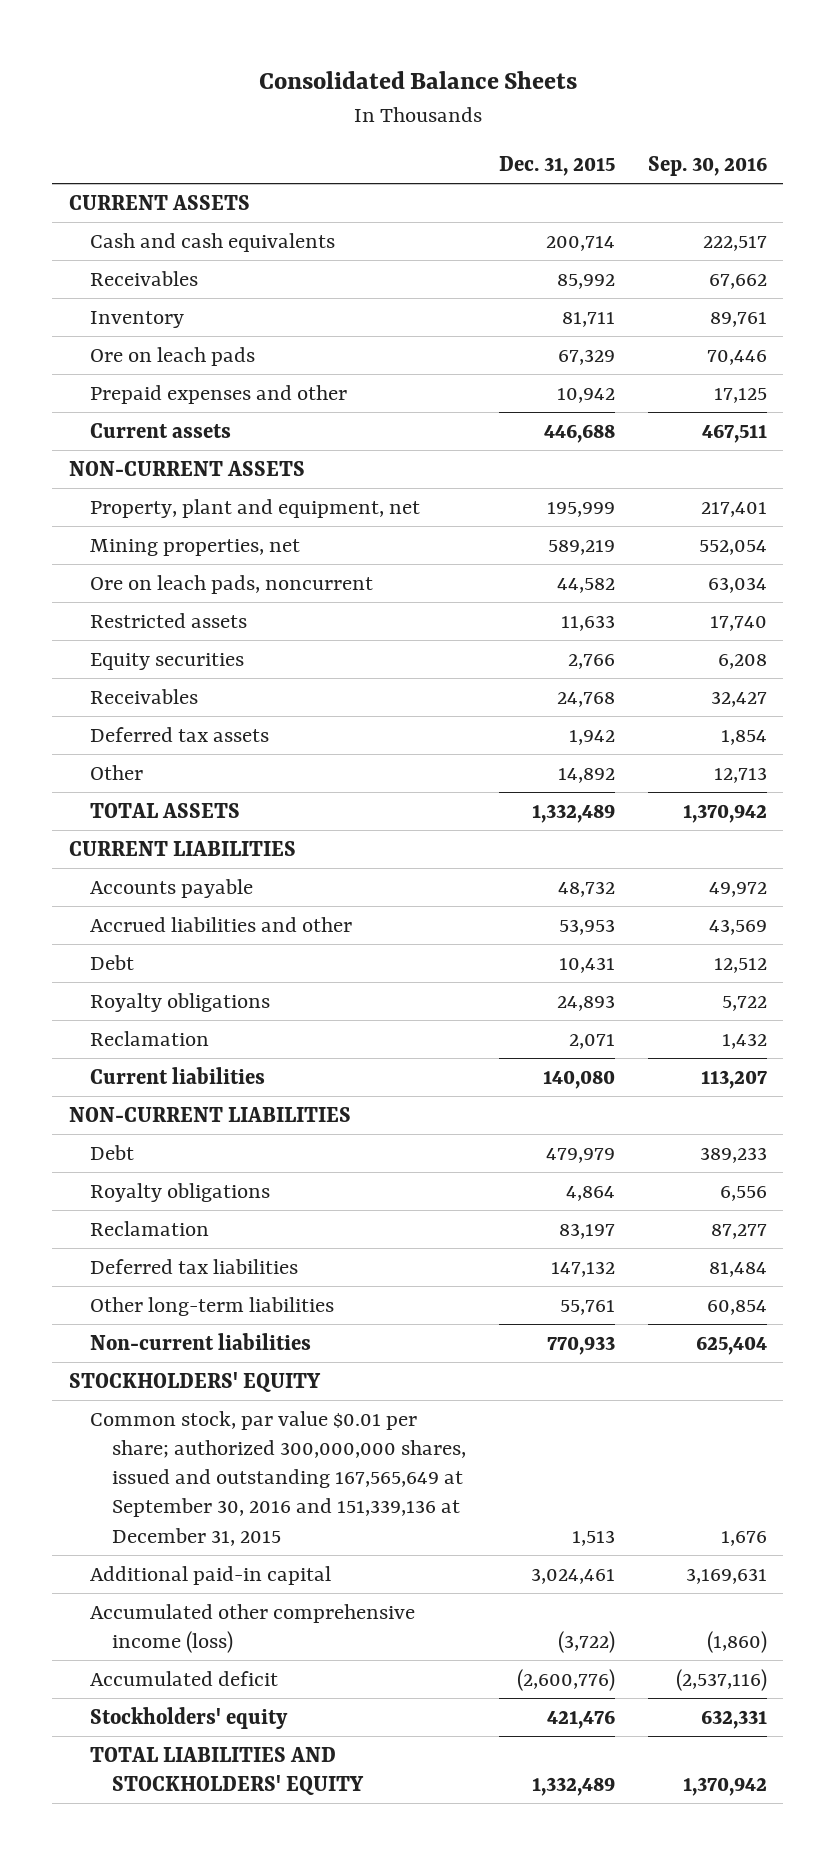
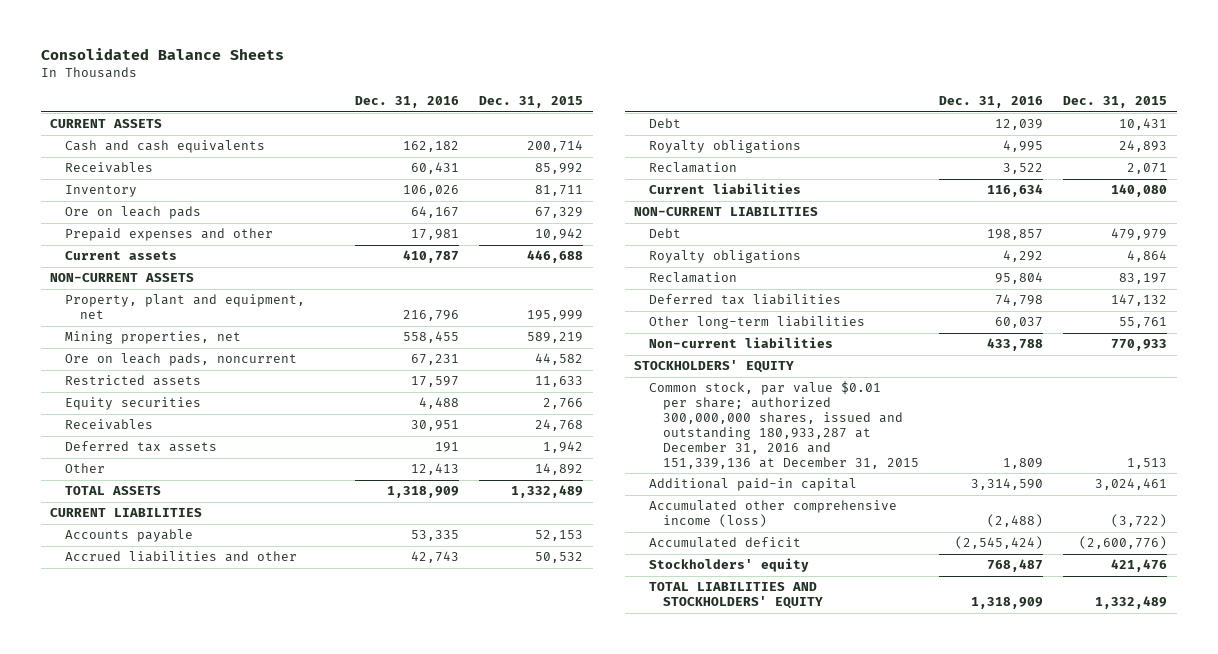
- | Dec. 31, 2015 | Sep. 30, 2016
+ | Dec. 31, 2016 | Dec. 31, 2015
- Accounts payable | 48,732 | 49,972
- Accrued liabilities and other | 53,953 | 43,569
+ Accounts payable | 53,335 | 52,153
+ Accrued liabilities and other | 42,743 | 50,532
- Common stock, par value $0.01 per share; authorized 300,000,000 shares, issued and outstanding 167,565,649 at September 30, 2016 and 151,339,136 at December 31, 2015 | 1,513 | 1,676
+ Common stock, par value $0.01 per share; authorized 300,000,000 shares, issued and outstanding 180,933,287 at December 31, 2016 and 151,339,136 at December 31, 2015 | 1,809 | 1,513

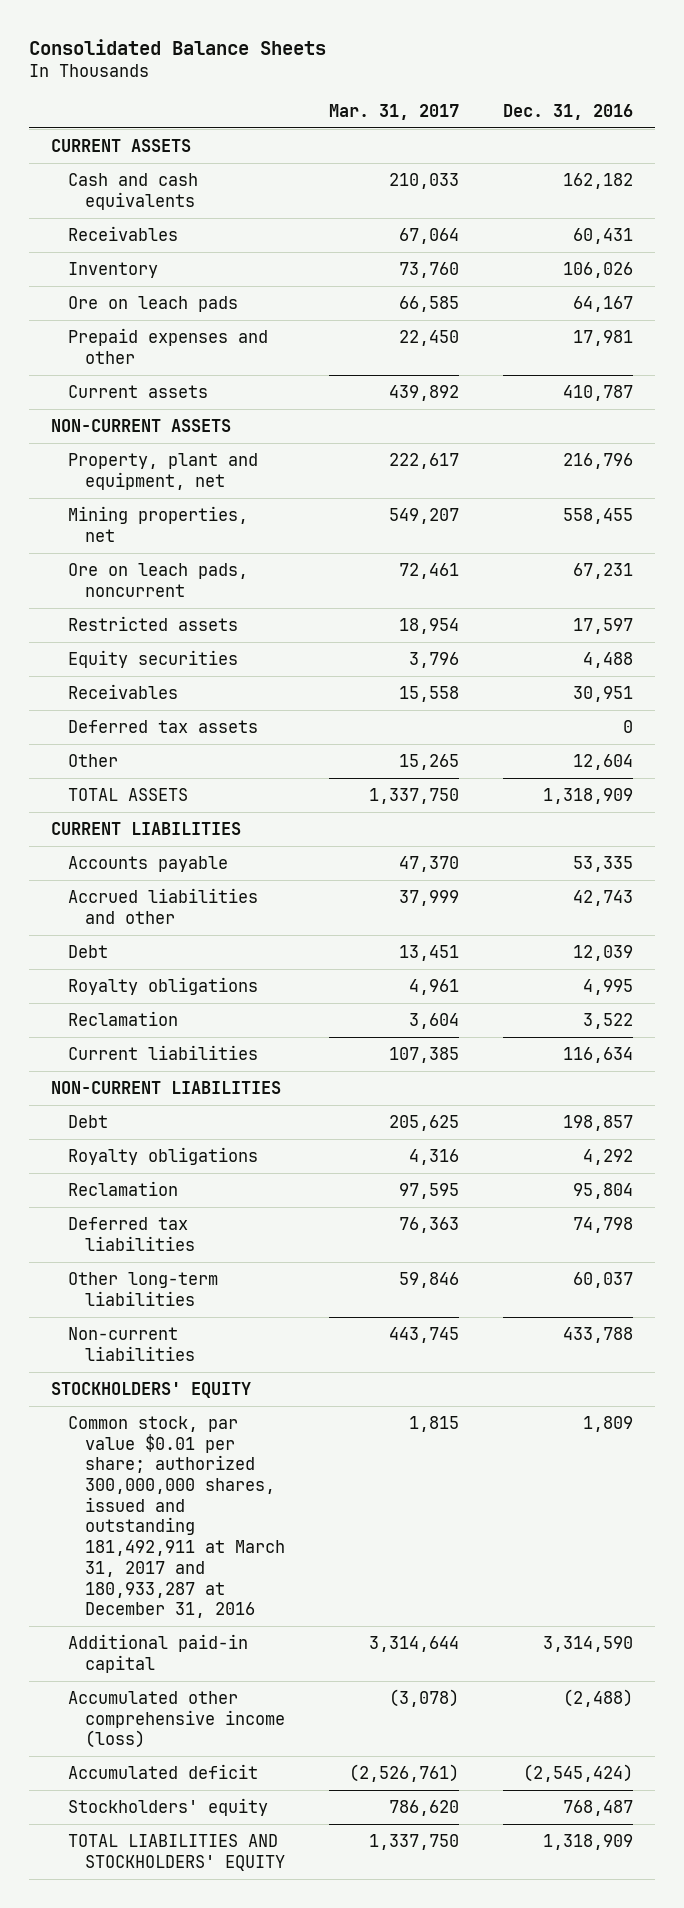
- | Dec. 31, 2016 | Dec. 31, 2015
+ | Mar. 31, 2017 | Dec. 31, 2016
- Deferred tax assets | 191 | 1,942
- Other | 12,413 | 14,892
+ Deferred tax assets | | 0
+ Other | 15,265 | 12,604
- Common stock, par value $0.01 per share; authorized 300,000,000 shares, issued and outstanding 180,933,287 at December 31, 2016 and 151,339,136 at December 31, 2015 | 1,809 | 1,513
+ Common stock, par value $0.01 per share; authorized 300,000,000 shares, issued and outstanding 181,492,911 at March 31, 2017 and 180,933,287 at December 31, 2016 | 1,815 | 1,809

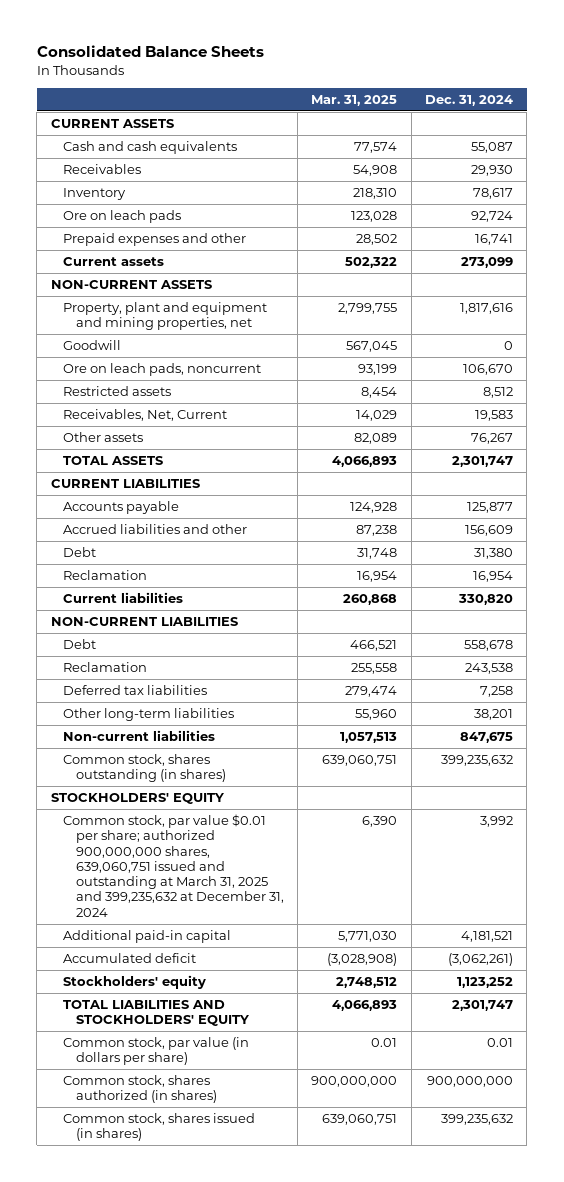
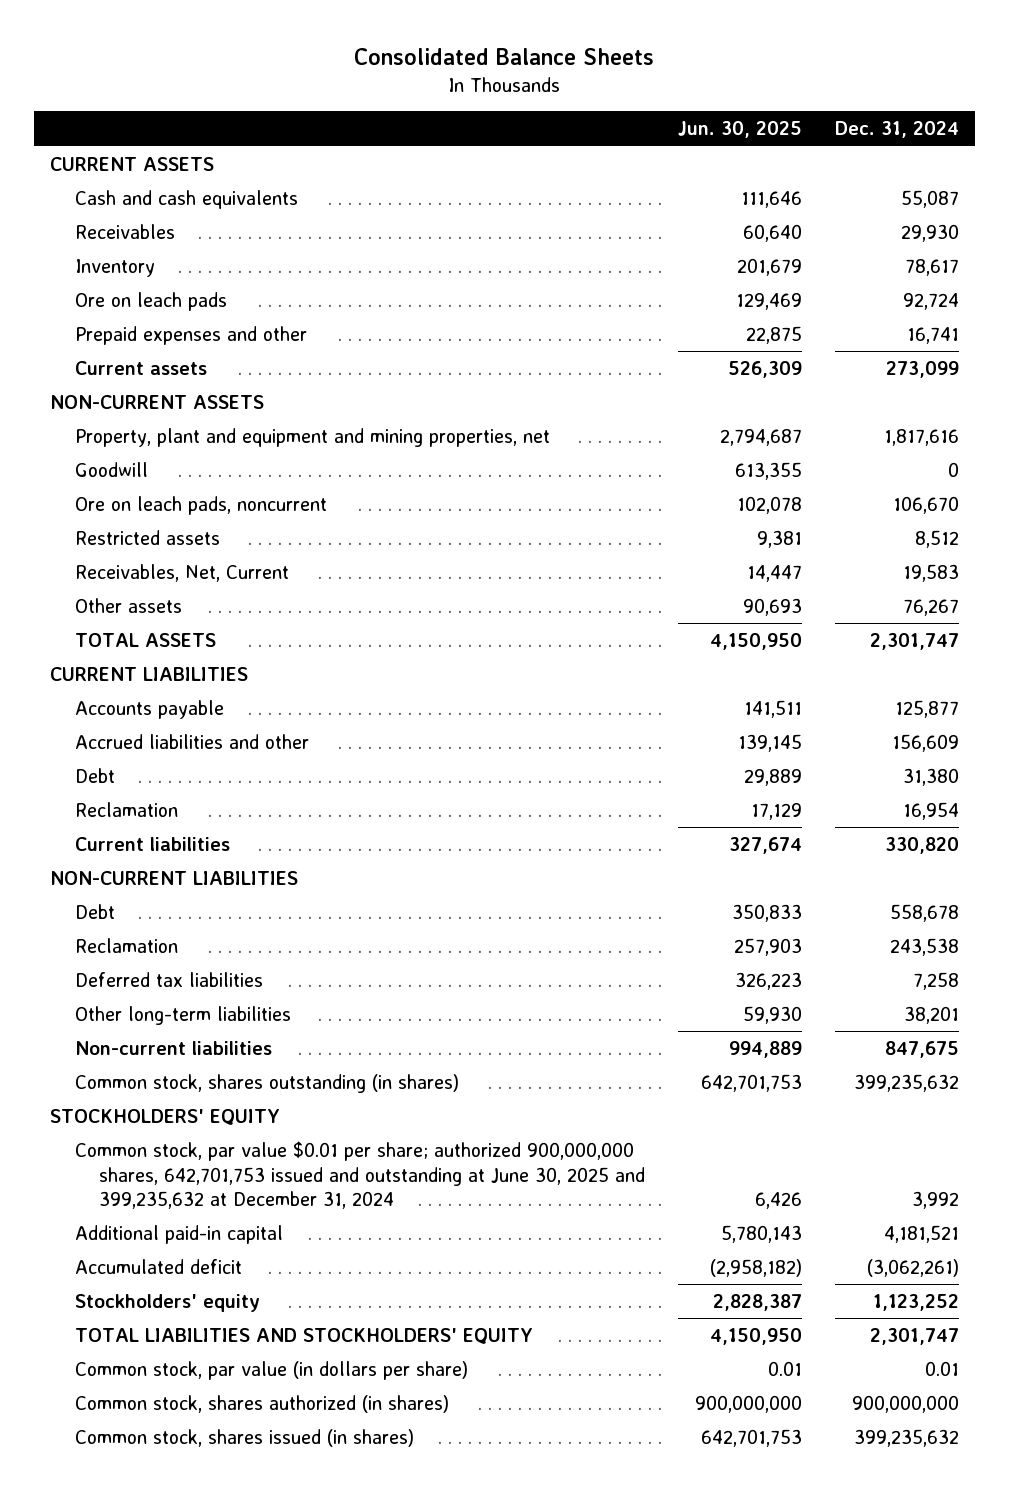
- | Mar. 31, 2025 | Dec. 31, 2024
+ | Jun. 30, 2025 | Dec. 31, 2024
- Common stock, par value $0.01 per share; authorized 900,000,000 shares, 639,060,751 issued and outstanding at March 31, 2025 and 399,235,632 at December 31, 2024 | 6,390 | 3,992
+ Common stock, par value $0.01 per share; authorized 900,000,000 shares, 642,701,753 issued and outstanding at June 30, 2025 and 399,235,632 at December 31, 2024 | 6,426 | 3,992

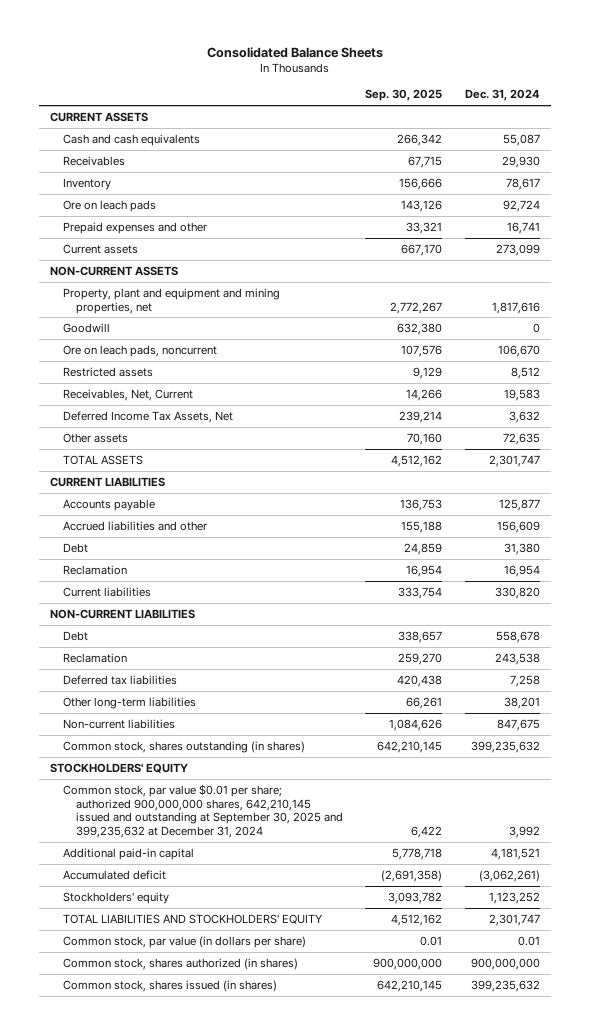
- | Jun. 30, 2025 | Dec. 31, 2024
+ | Sep. 30, 2025 | Dec. 31, 2024
- Other assets | 90,693 | 76,267
+ Deferred Income Tax Assets, Net | 239,214 | 3,632
+ Other assets | 70,160 | 72,635
- Common stock, par value $0.01 per share; authorized 900,000,000 shares, 642,701,753 issued and outstanding at June 30, 2025 and 399,235,632 at December 31, 2024 | 6,426 | 3,992
+ Common stock, par value $0.01 per share; authorized 900,000,000 shares, 642,210,145 issued and outstanding at September 30, 2025 and 399,235,632 at December 31, 2024 | 6,422 | 3,992

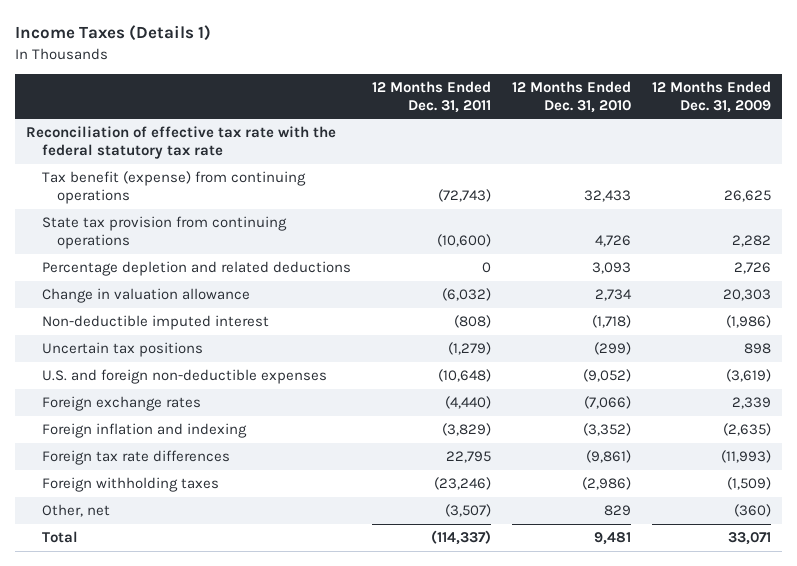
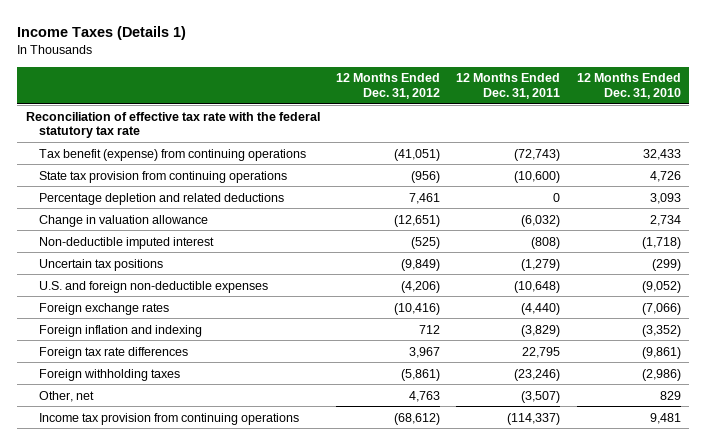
- | 12 Months Ended Dec. 31, 2011 | 12 Months Ended Dec. 31, 2010 | 12 Months Ended Dec. 31, 2009
+ | 12 Months Ended Dec. 31, 2012 | 12 Months Ended Dec. 31, 2011 | 12 Months Ended Dec. 31, 2010
- Total | (114,337) | 9,481 | 33,071
+ Income tax provision from continuing operations | (68,612) | (114,337) | 9,481

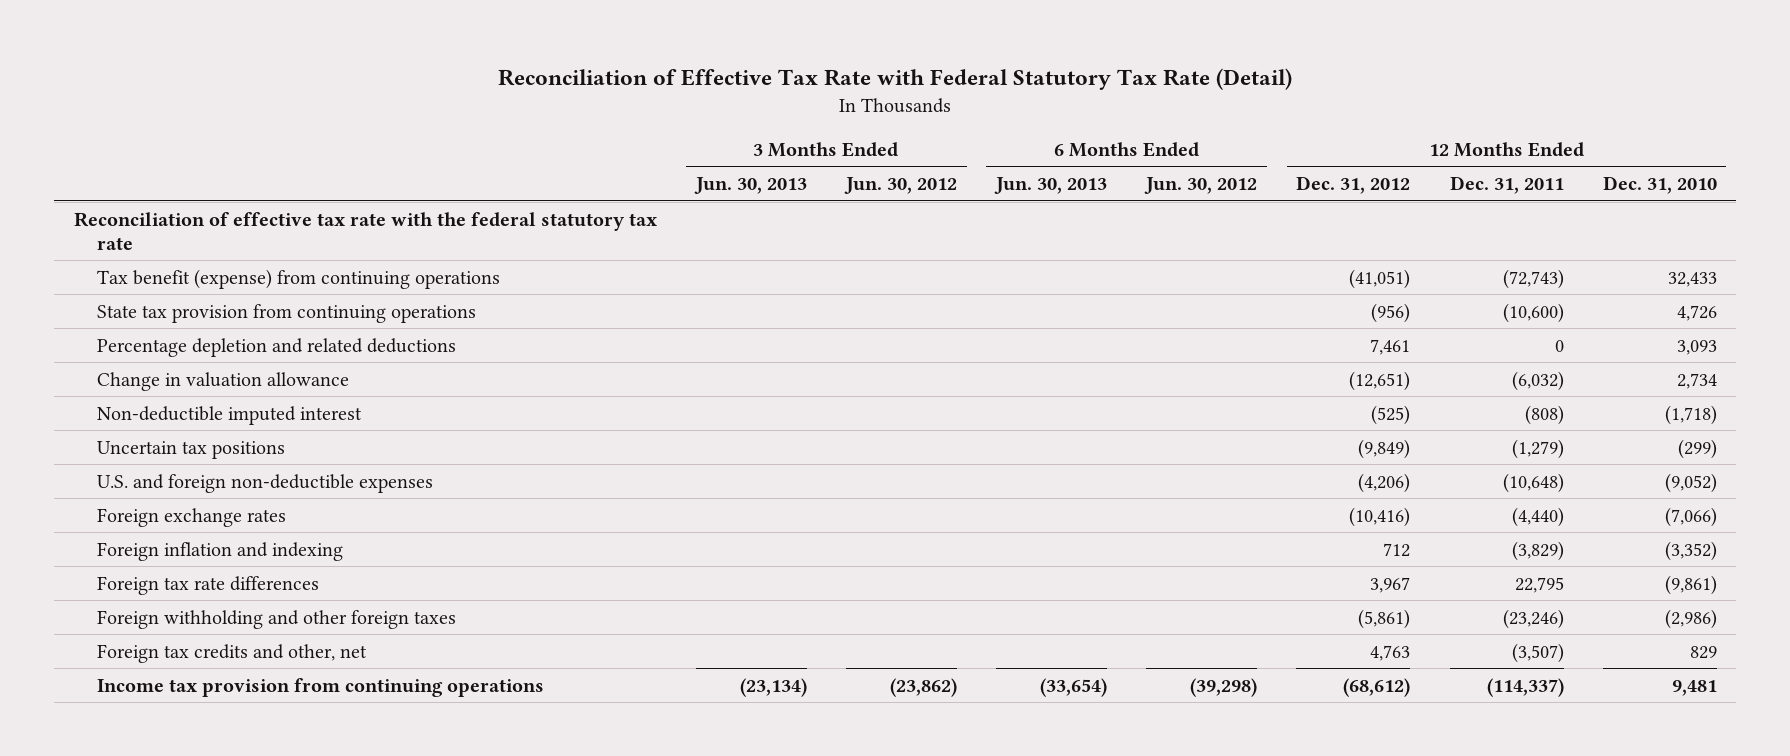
- Income Taxes (Details 1)
+ Reconciliation of Effective Tax Rate with Federal Statutory Tax Rate (Detail)
- | 12 Months Ended Dec. 31, 2012 | 12 Months Ended Dec. 31, 2011 | 12 Months Ended Dec. 31, 2010
+ | 3 Months Ended Jun. 30, 2013 | 3 Months Ended Jun. 30, 2012 | 6 Months Ended Jun. 30, 2013 | 6 Months Ended Jun. 30, 2012 | 12 Months Ended Dec. 31, 2012 | 12 Months Ended Dec. 31, 2011 | 12 Months Ended Dec. 31, 2010
- Foreign withholding taxes | (5,861) | (23,246) | (2,986)
- Other, net | 4,763 | (3,507) | 829
+ Foreign withholding and other foreign taxes | | | | | (5,861) | (23,246) | (2,986)
+ Foreign tax credits and other, net | | | | | 4,763 | (3,507) | 829

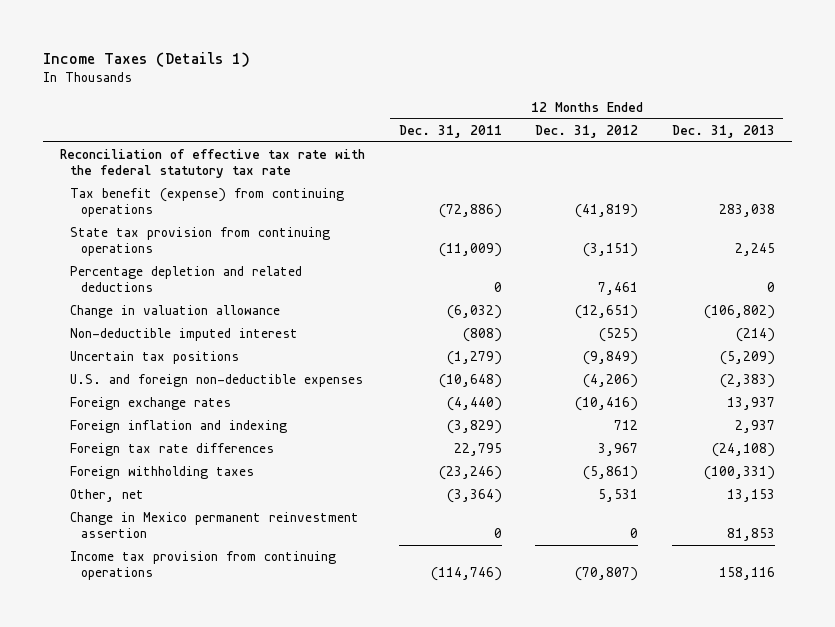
- Reconciliation of Effective Tax Rate with Federal Statutory Tax Rate (Detail)
+ Income Taxes (Details 1)
- | 3 Months Ended Jun. 30, 2013 | 3 Months Ended Jun. 30, 2012 | 6 Months Ended Jun. 30, 2013 | 6 Months Ended Jun. 30, 2012 | 12 Months Ended Dec. 31, 2012 | 12 Months Ended Dec. 31, 2011 | 12 Months Ended Dec. 31, 2010
+ | 12 Months Ended Dec. 31, 2011 | 12 Months Ended Dec. 31, 2012 | 12 Months Ended Dec. 31, 2013
- Tax benefit (expense) from continuing operations | | | | | (41,051) | (72,743) | 32,433
- State tax provision from continuing operations | | | | | (956) | (10,600) | 4,726
+ Tax benefit (expense) from continuing operations | (72,886) | (41,819) | 283,038
+ State tax provision from continuing operations | (11,009) | (3,151) | 2,245
- Foreign withholding and other foreign taxes | | | | | (5,861) | (23,246) | (2,986)
- Foreign tax credits and other, net | | | | | 4,763 | (3,507) | 829
- Income tax provision from continuing operations | (23,134) | (23,862) | (33,654) | (39,298) | (68,612) | (114,337) | 9,481
+ Foreign withholding taxes | (23,246) | (5,861) | (100,331)
+ Other, net | (3,364) | 5,531 | 13,153
+ Change in Mexico permanent reinvestment assertion | 0 | 0 | 81,853
+ Income tax provision from continuing operations | (114,746) | (70,807) | 158,116

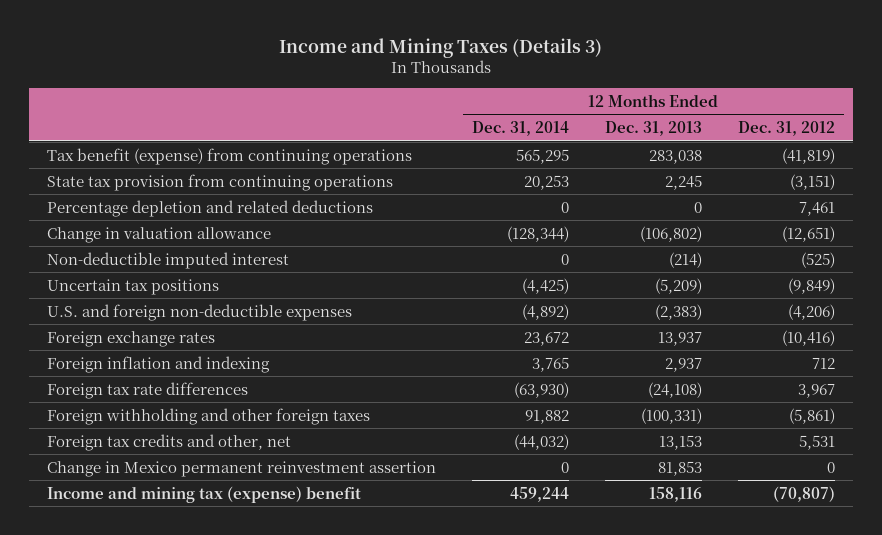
- Income Taxes (Details 1)
+ Income and Mining Taxes (Details 3)
- | 12 Months Ended Dec. 31, 2011 | 12 Months Ended Dec. 31, 2012 | 12 Months Ended Dec. 31, 2013
+ | 12 Months Ended Dec. 31, 2014 | 12 Months Ended Dec. 31, 2013 | 12 Months Ended Dec. 31, 2012
- Reconciliation of effective tax rate with the federal statutory tax rate
- Foreign withholding taxes | (23,246) | (5,861) | (100,331)
- Other, net | (3,364) | 5,531 | 13,153
+ Foreign withholding and other foreign taxes | 91,882 | (100,331) | (5,861)
+ Foreign tax credits and other, net | (44,032) | 13,153 | 5,531
- Income tax provision from continuing operations | (114,746) | (70,807) | 158,116
+ Income and mining tax (expense) benefit | 459,244 | 158,116 | (70,807)

